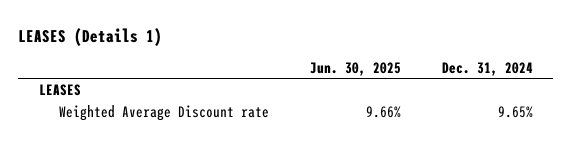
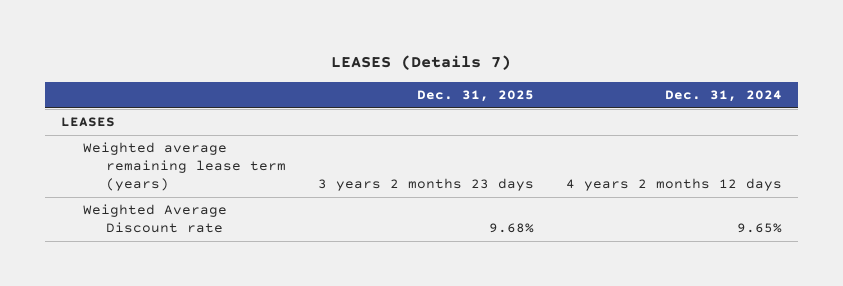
- LEASES (Details 1)
+ LEASES (Details 7)
- | Jun. 30, 2025 | Dec. 31, 2024
+ | Dec. 31, 2025 | Dec. 31, 2024
+ Weighted average remaining lease term (years) | 3 years 2 months 23 days | 4 years 2 months 12 days

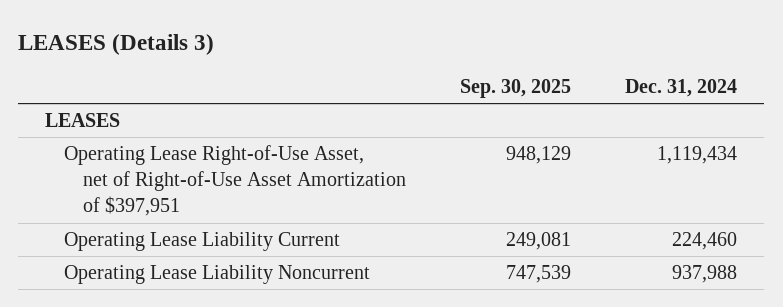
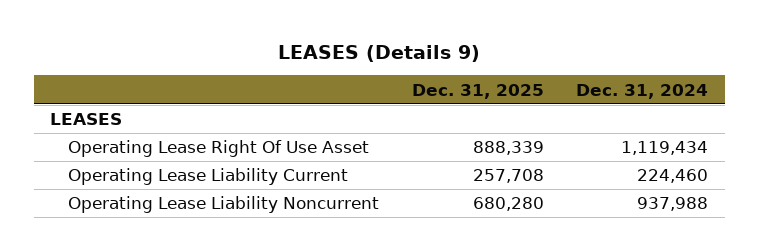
- LEASES (Details 3)
+ LEASES (Details 9)
- | Sep. 30, 2025 | Dec. 31, 2024
+ | Dec. 31, 2025 | Dec. 31, 2024
- Operating Lease Right-of-Use Asset, net of Right-of-Use Asset Amortization of $397,951 | 948,129 | 1,119,434
+ Operating Lease Right Of Use Asset | 888,339 | 1,119,434

